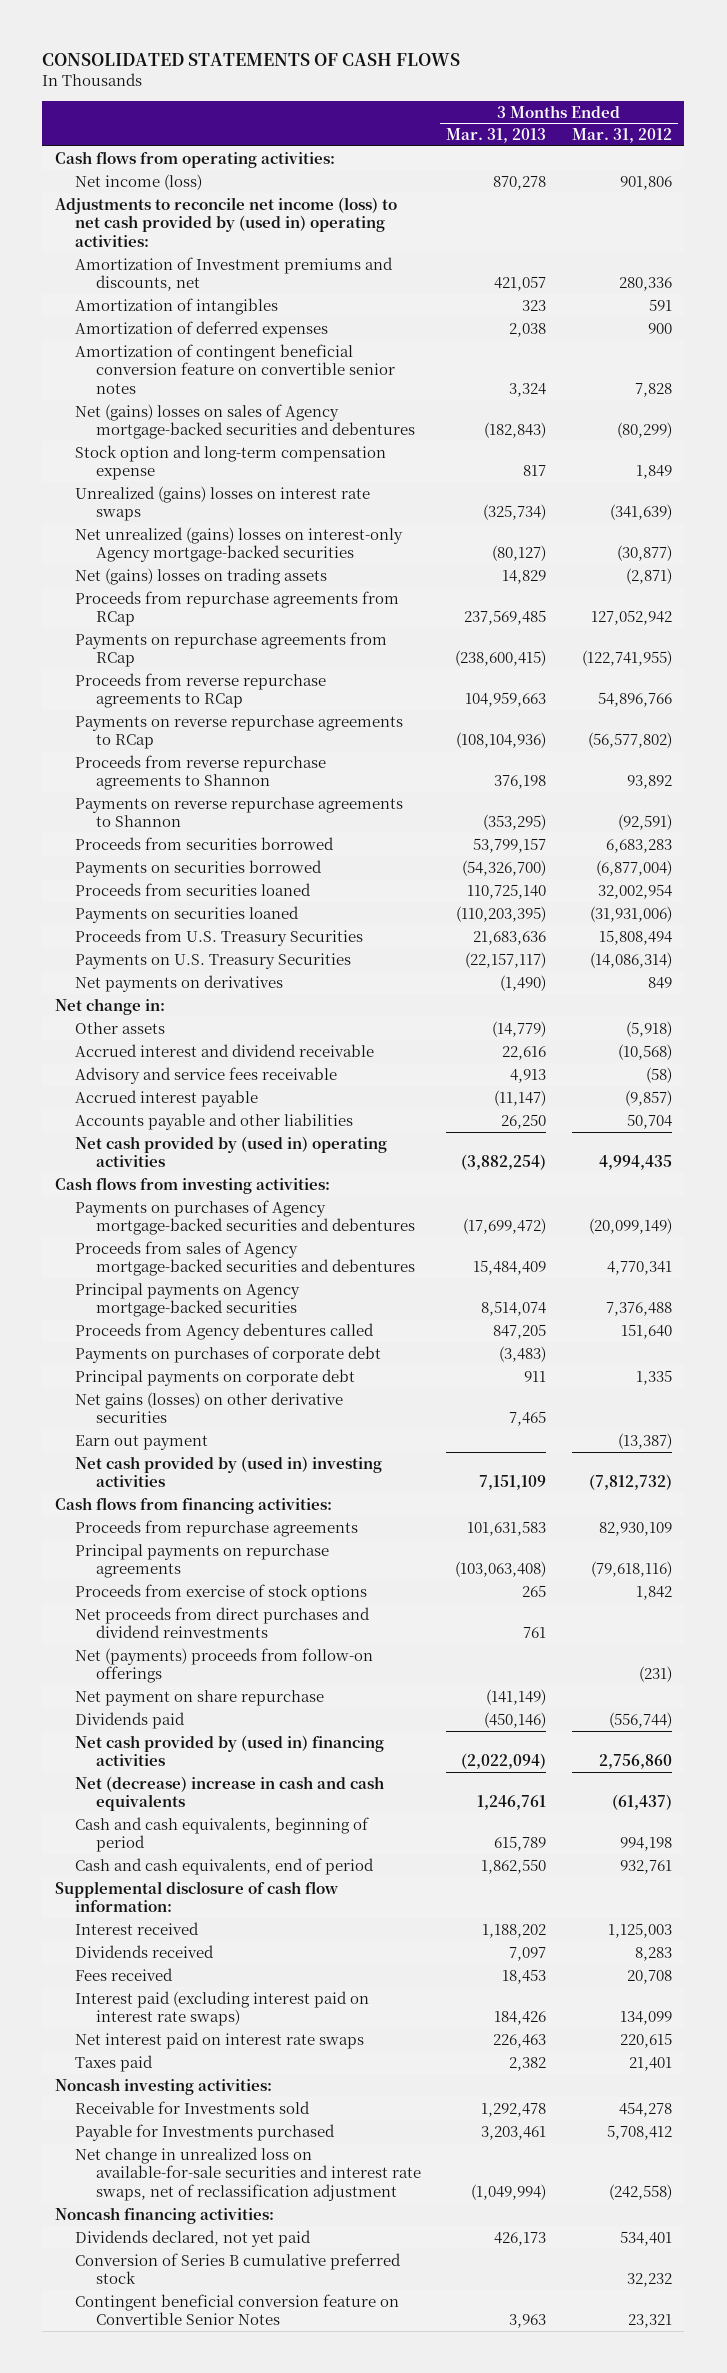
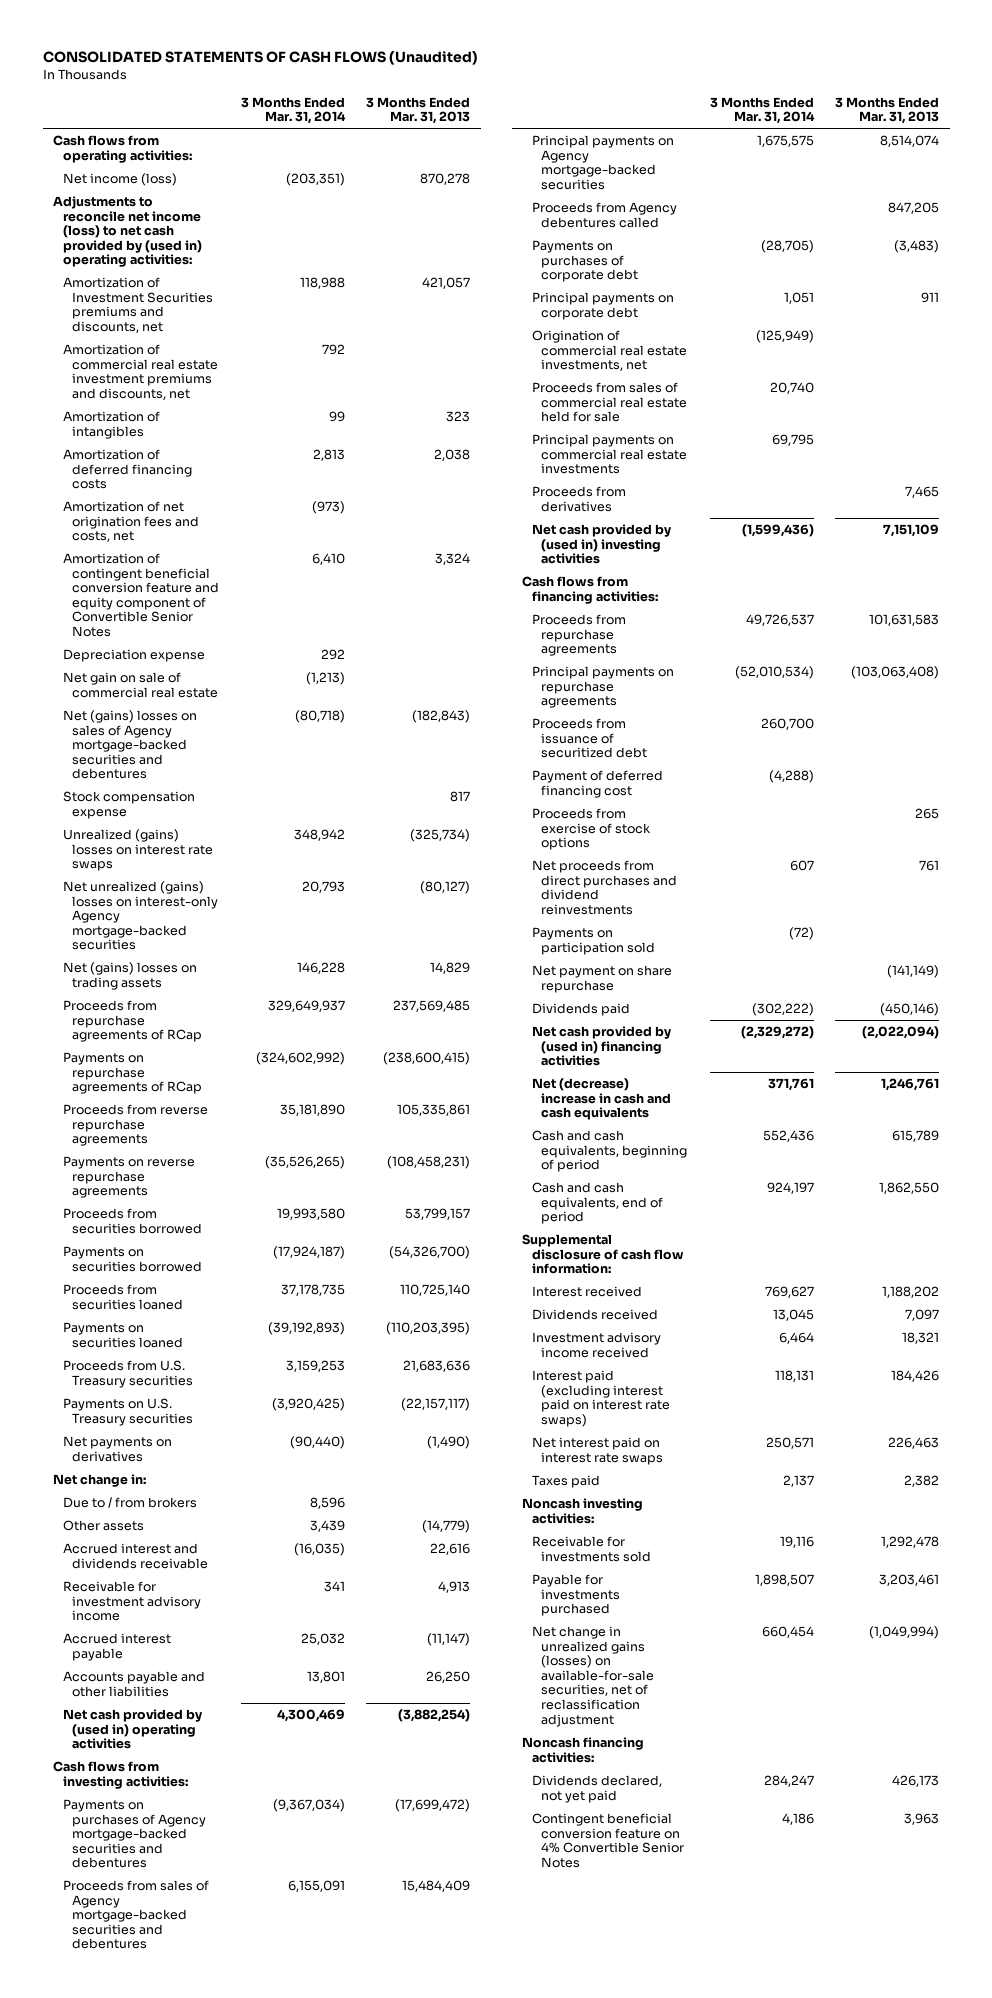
- CONSOLIDATED STATEMENTS OF CASH FLOWS
+ CONSOLIDATED STATEMENTS OF CASH FLOWS (Unaudited)
- | 3 Months Ended Mar. 31, 2013 | 3 Months Ended Mar. 31, 2012
+ | 3 Months Ended Mar. 31, 2014 | 3 Months Ended Mar. 31, 2013
- Amortization of Investment premiums and discounts, net | 421,057 | 280,336
+ Amortization of Investment Securities premiums and discounts, net | 118,988 | 421,057
+ Amortization of commercial real estate investment premiums and discounts, net | 792 |
- Amortization of deferred expenses | 2,038 | 900
- Amortization of contingent beneficial conversion feature on convertible senior notes | 3,324 | 7,828
+ Amortization of deferred financing costs | 2,813 | 2,038
+ Amortization of net origination fees and costs, net | (973) |
+ Amortization of contingent beneficial conversion feature and equity component of Convertible Senior Notes | 6,410 | 3,324
+ Depreciation expense | 292 |
+ Net gain on sale of commercial real estate | (1,213) |
- Stock option and long-term compensation expense | 817 | 1,849
+ Stock compensation expense | | 817
- Proceeds from repurchase agreements from RCap | 237,569,485 | 127,052,942
- Payments on repurchase agreements from RCap | (238,600,415) | (122,741,955)
- Proceeds from reverse repurchase agreements to RCap | 104,959,663 | 54,896,766
- Payments on reverse repurchase agreements to RCap | (108,104,936) | (56,577,802)
- Proceeds from reverse repurchase agreements to Shannon | 376,198 | 93,892
- Payments on reverse repurchase agreements to Shannon | (353,295) | (92,591)
+ Proceeds from repurchase agreements of RCap | 329,649,937 | 237,569,485
+ Payments on repurchase agreements of RCap | (324,602,992) | (238,600,415)
+ Proceeds from reverse repurchase agreements | 35,181,890 | 105,335,861
+ Payments on reverse repurchase agreements | (35,526,265) | (108,458,231)
- Proceeds from U.S. Treasury Securities | 21,683,636 | 15,808,494
- Payments on U.S. Treasury Securities | (22,157,117) | (14,086,314)
+ Proceeds from U.S. Treasury securities | 3,159,253 | 21,683,636
+ Payments on U.S. Treasury securities | (3,920,425) | (22,157,117)
+ Due to / from brokers | 8,596 |
- Accrued interest and dividend receivable | 22,616 | (10,568)
- Advisory and service fees receivable | 4,913 | (58)
+ Accrued interest and dividends receivable | (16,035) | 22,616
+ Receivable for investment advisory income | 341 | 4,913
- Net gains (losses) on other derivative securities | 7,465 |
- Earn out payment | | (13,387)
+ Origination of commercial real estate investments, net | (125,949) |
+ Proceeds from sales of commercial real estate held for sale | 20,740 |
+ Principal payments on commercial real estate investments | 69,795 |
+ Proceeds from derivatives | | 7,465
+ Proceeds from issuance of securitized debt | 260,700 |
+ Payment of deferred financing cost | (4,288) |
- Net (payments) proceeds from follow-on offerings | | (231)
+ Payments on participation sold | (72) |
- Fees received | 18,453 | 20,708
+ Investment advisory income received | 6,464 | 18,321
- Receivable for Investments sold | 1,292,478 | 454,278
- Payable for Investments purchased | 3,203,461 | 5,708,412
- Net change in unrealized loss on available-for-sale securities and interest rate swaps, net of reclassification adjustment | (1,049,994) | (242,558)
+ Receivable for investments sold | 19,116 | 1,292,478
+ Payable for investments purchased | 1,898,507 | 3,203,461
+ Net change in unrealized gains (losses) on available-for-sale securities, net of reclassification adjustment | 660,454 | (1,049,994)
- Conversion of Series B cumulative preferred stock | | 32,232
- Contingent beneficial conversion feature on Convertible Senior Notes | 3,963 | 23,321
+ Contingent beneficial conversion feature on 4% Convertible Senior Notes | 4,186 | 3,963

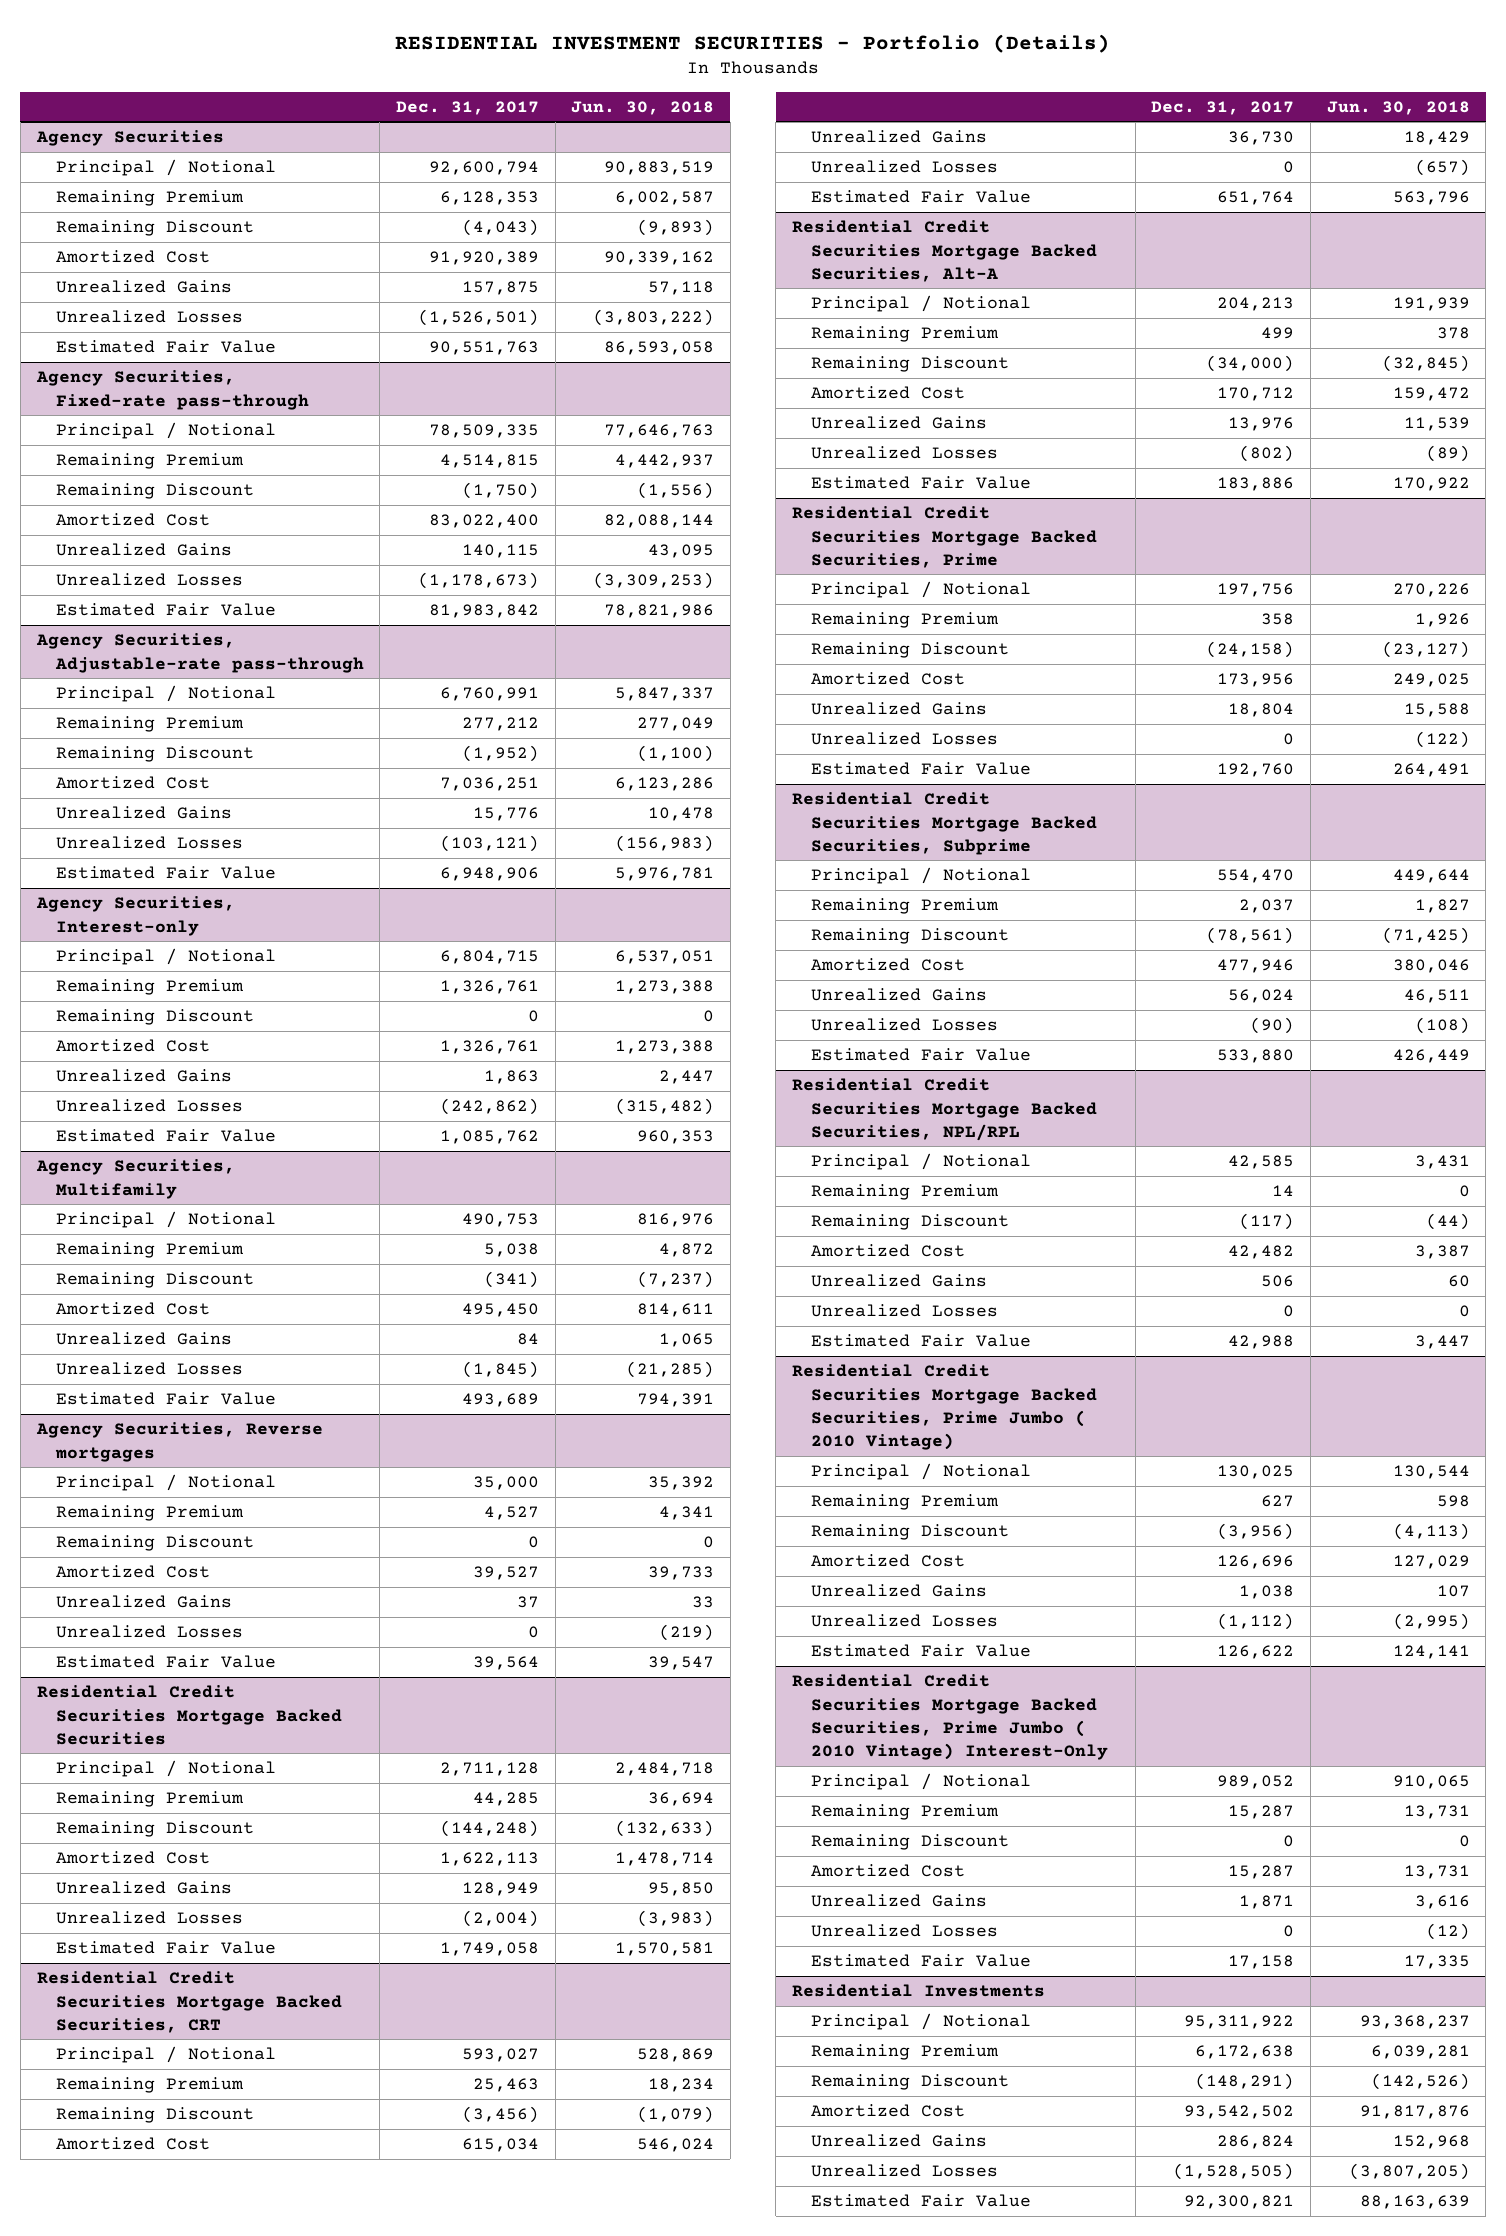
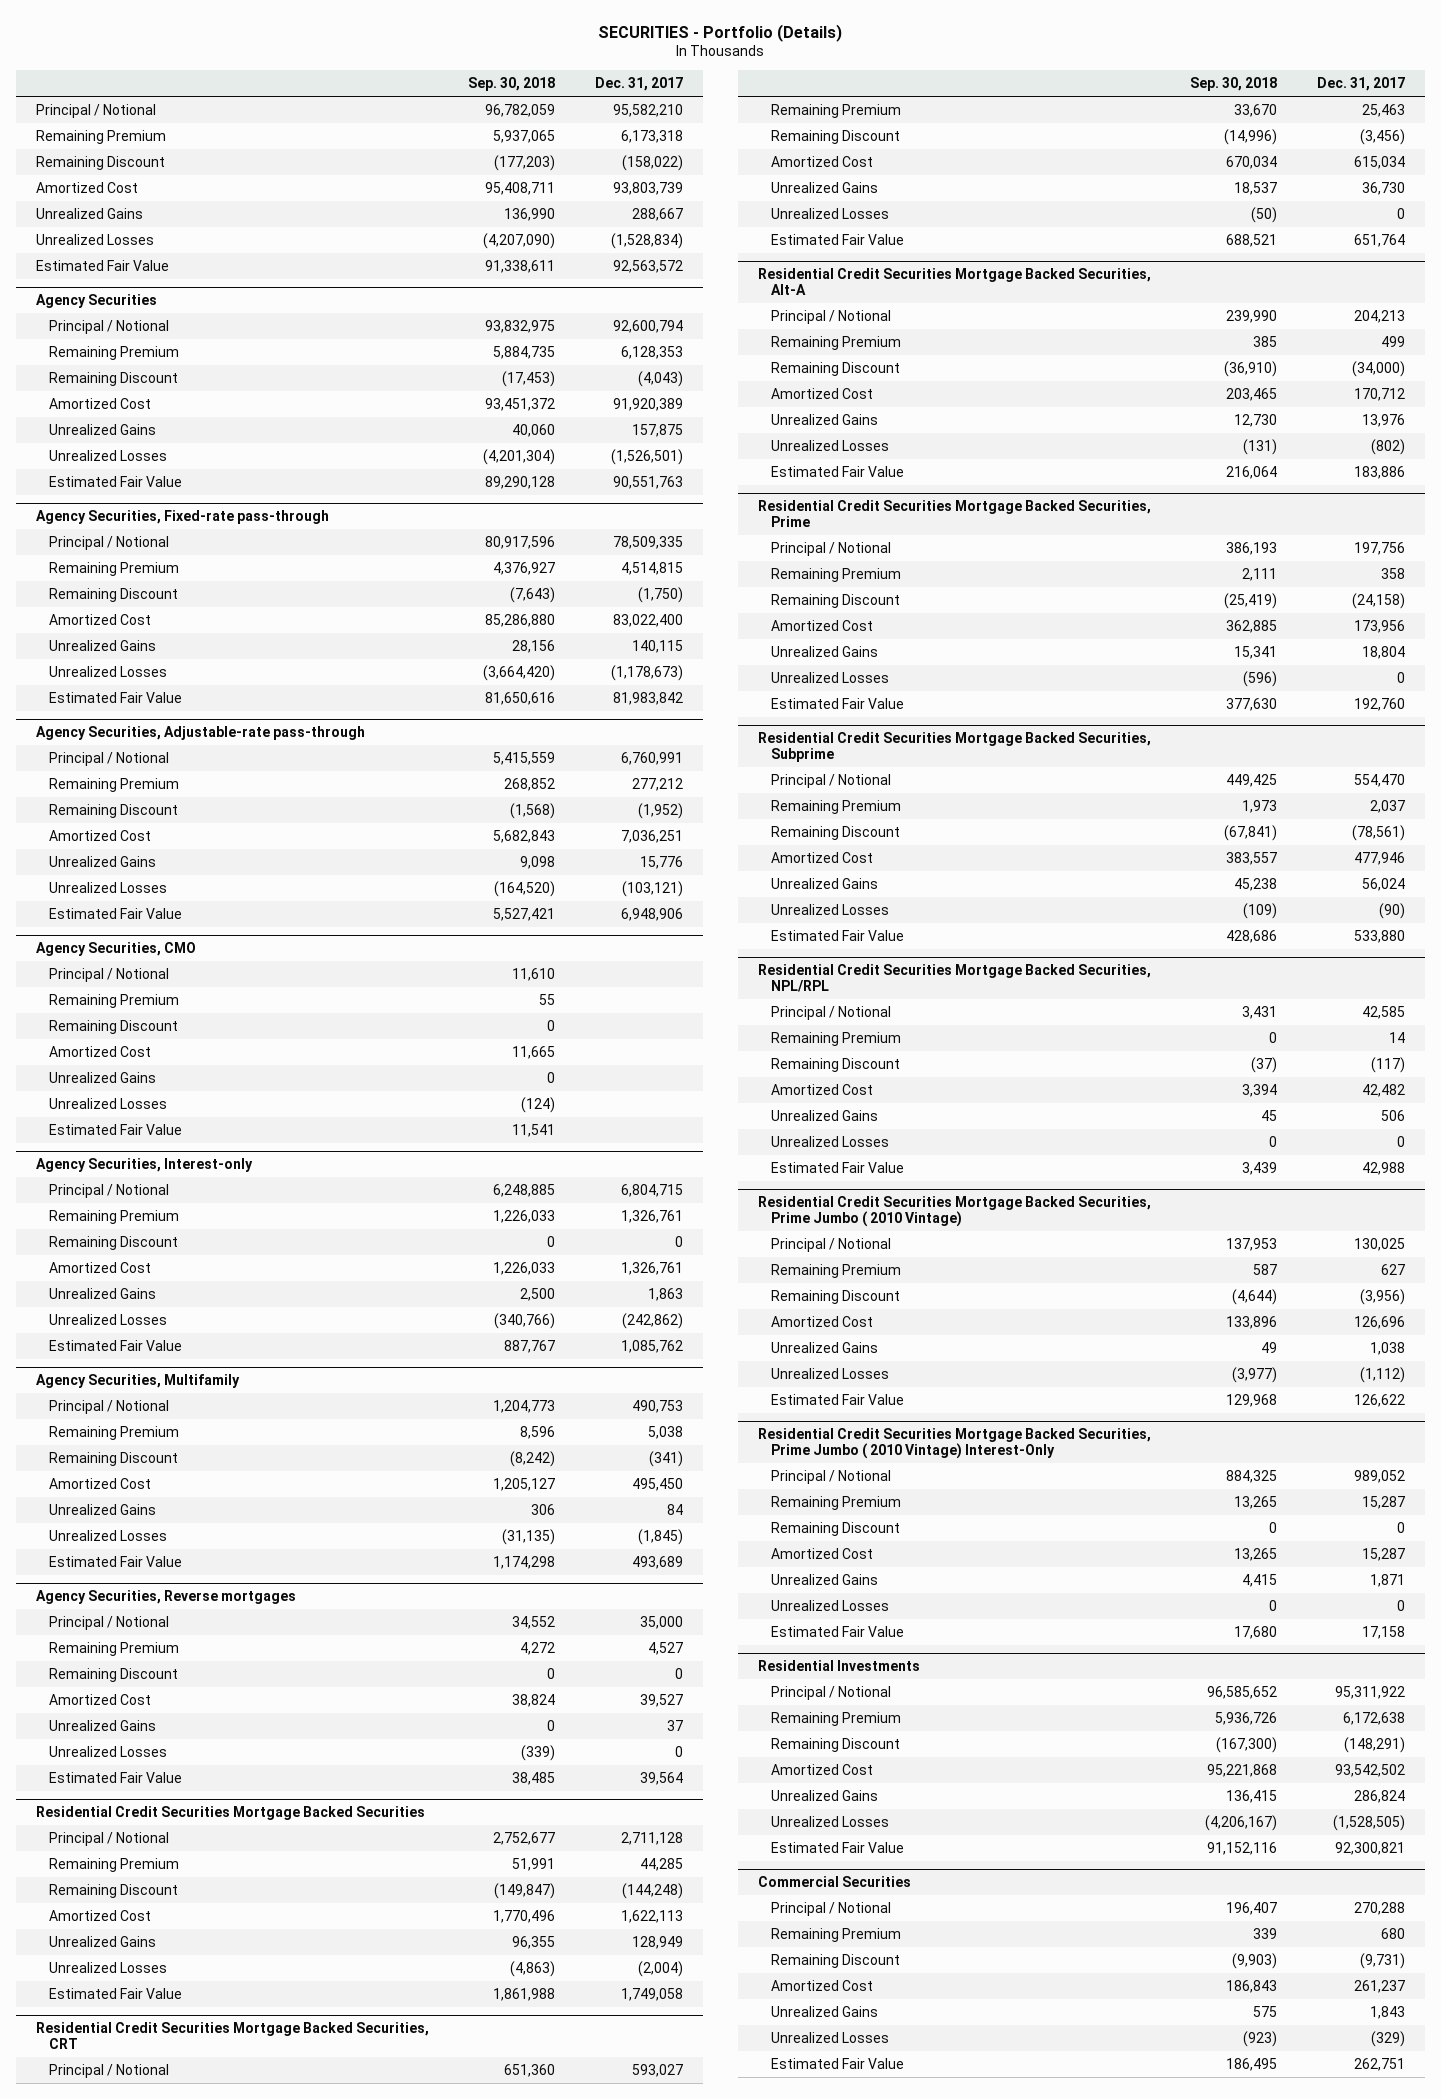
- RESIDENTIAL INVESTMENT SECURITIES - Portfolio (Details)
+ SECURITIES - Portfolio (Details)
- | Dec. 31, 2017 | Jun. 30, 2018
+ | Sep. 30, 2018 | Dec. 31, 2017
+ Principal / Notional | 96,782,059 | 95,582,210
+ Remaining Premium | 5,937,065 | 6,173,318
+ Remaining Discount | (177,203) | (158,022)
+ Amortized Cost | 95,408,711 | 93,803,739
+ Unrealized Gains | 136,990 | 288,667
+ Unrealized Losses | (4,207,090) | (1,528,834)
+ Estimated Fair Value | 91,338,611 | 92,563,572
+ Agency Securities, CMO
+ Principal / Notional | 11,610 |
+ Remaining Premium | 55 |
+ Remaining Discount | 0 |
+ Amortized Cost | 11,665 |
+ Unrealized Gains | 0 |
+ Unrealized Losses | (124) |
+ Estimated Fair Value | 11,541 |
+ Commercial Securities
+ Principal / Notional | 196,407 | 270,288
+ Remaining Premium | 339 | 680
+ Remaining Discount | (9,903) | (9,731)
+ Amortized Cost | 186,843 | 261,237
+ Unrealized Gains | 575 | 1,843
+ Unrealized Losses | (923) | (329)
+ Estimated Fair Value | 186,495 | 262,751

